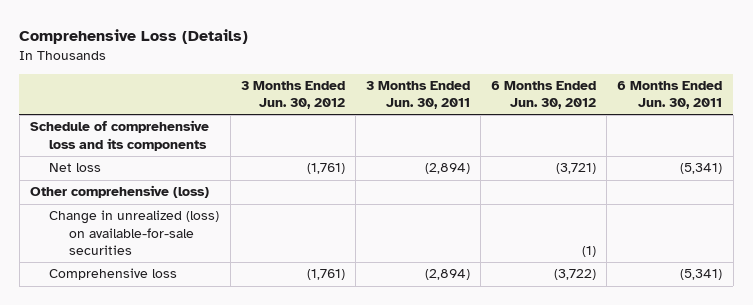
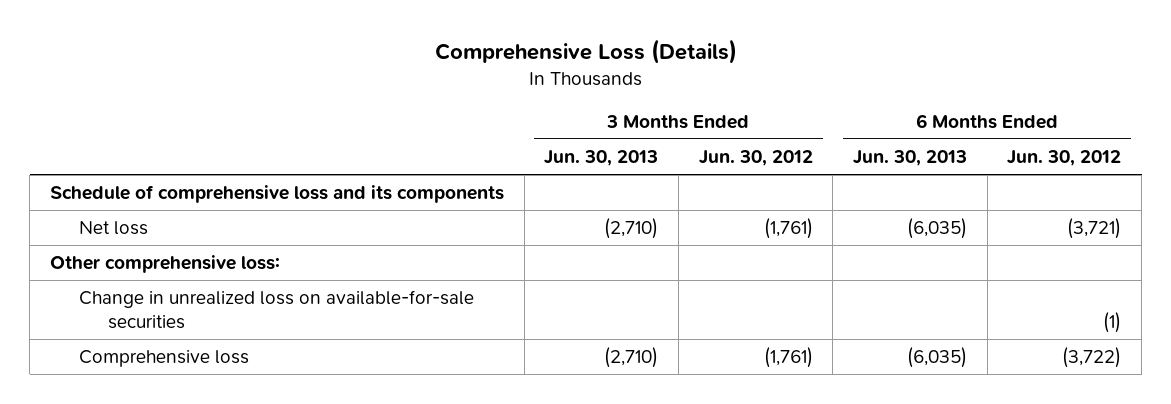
- | 3 Months Ended Jun. 30, 2012 | 3 Months Ended Jun. 30, 2011 | 6 Months Ended Jun. 30, 2012 | 6 Months Ended Jun. 30, 2011
+ | 3 Months Ended Jun. 30, 2013 | 3 Months Ended Jun. 30, 2012 | 6 Months Ended Jun. 30, 2013 | 6 Months Ended Jun. 30, 2012
- Other comprehensive (loss)
- Change in unrealized (loss) on available-for-sale securities | | | (1) |
+ Other comprehensive loss:
+ Change in unrealized loss on available-for-sale securities | | | | (1)

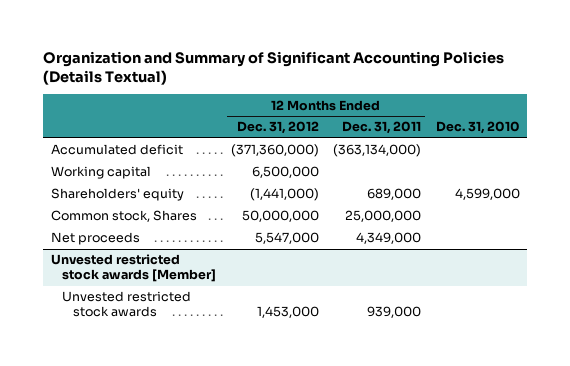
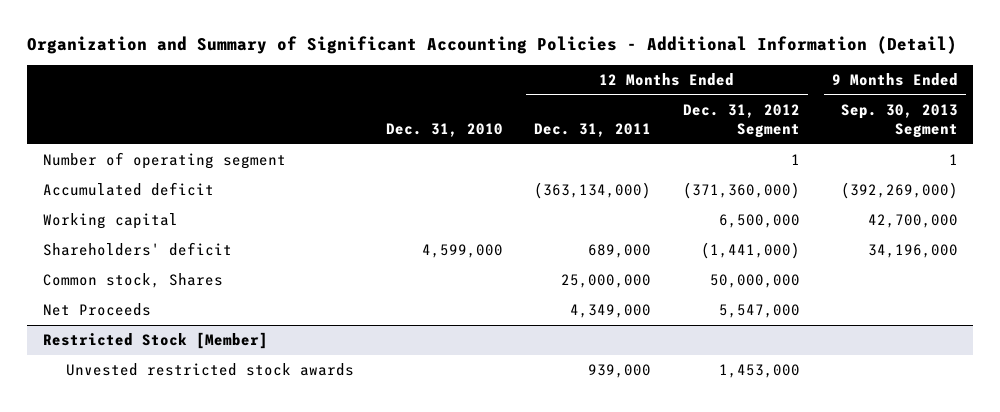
- Organization and Summary of Significant Accounting Policies (Details Textual)
+ Organization and Summary of Significant Accounting Policies - Additional Information (Detail)
- | 12 Months Ended Dec. 31, 2012 | 12 Months Ended Dec. 31, 2011 | Dec. 31, 2010
+ | Dec. 31, 2010 | 12 Months Ended Dec. 31, 2011 | 12 Months Ended Dec. 31, 2012 Segment | 9 Months Ended Sep. 30, 2013 Segment
+ Number of operating segment | | | 1 | 1
- Shareholders' equity | (1,441,000) | 689,000 | 4,599,000
+ Shareholders' deficit | 4,599,000 | 689,000 | (1,441,000) | 34,196,000
- Net proceeds | 5,547,000 | 4,349,000 |
- Unvested restricted stock awards [Member]
+ Net Proceeds | | 4,349,000 | 5,547,000 |
+ Restricted Stock [Member]

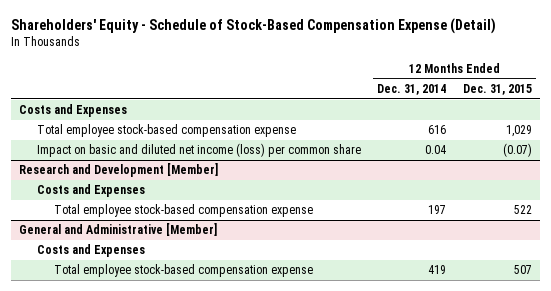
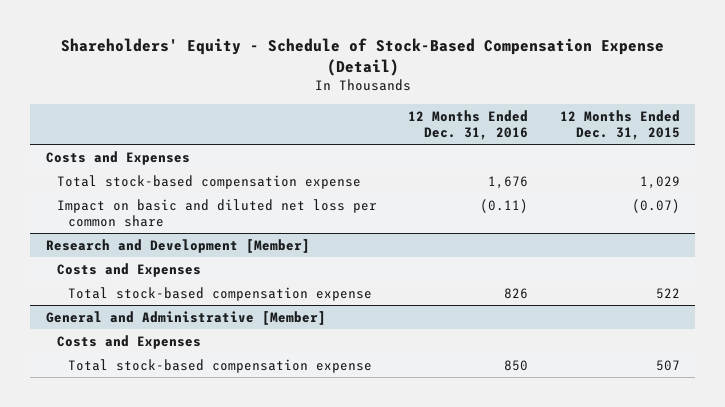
- | 12 Months Ended Dec. 31, 2014 | 12 Months Ended Dec. 31, 2015
+ | 12 Months Ended Dec. 31, 2016 | 12 Months Ended Dec. 31, 2015
- Total employee stock-based compensation expense | 616 | 1,029
- Impact on basic and diluted net income (loss) per common share | 0.04 | (0.07)
+ Total stock-based compensation expense | 1,676 | 1,029
+ Impact on basic and diluted net loss per common share | (0.11) | (0.07)
@ Research and Development [Member]
- Total employee stock-based compensation expense | 197 | 522
+ Total stock-based compensation expense | 826 | 522
@ General and Administrative [Member]
- Total employee stock-based compensation expense | 419 | 507
+ Total stock-based compensation expense | 850 | 507

